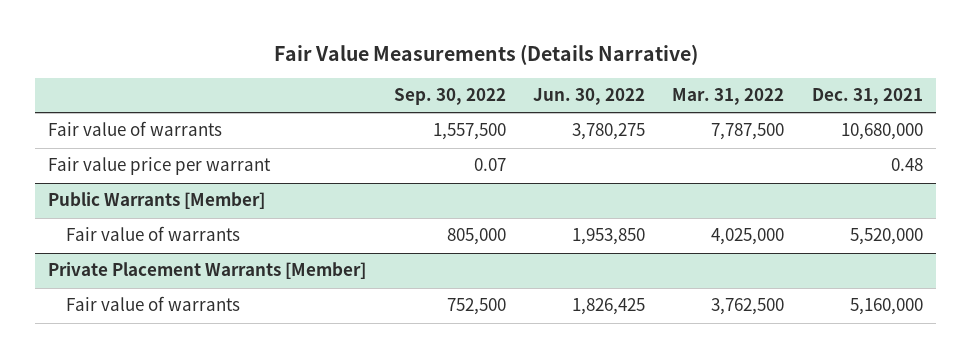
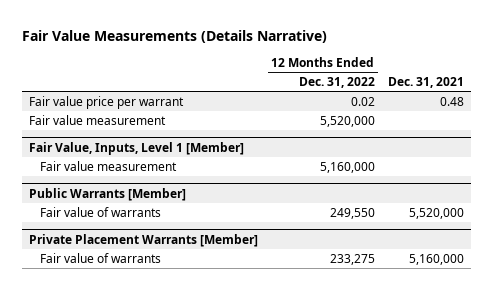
- | Sep. 30, 2022 | Jun. 30, 2022 | Mar. 31, 2022 | Dec. 31, 2021
+ | 12 Months Ended Dec. 31, 2022 | Dec. 31, 2021
- Fair value of warrants | 1,557,500 | 3,780,275 | 7,787,500 | 10,680,000
+ Fair value measurement | 5,520,000 |
+ Fair Value, Inputs, Level 1 [Member]
+ Fair value measurement | 5,160,000 |

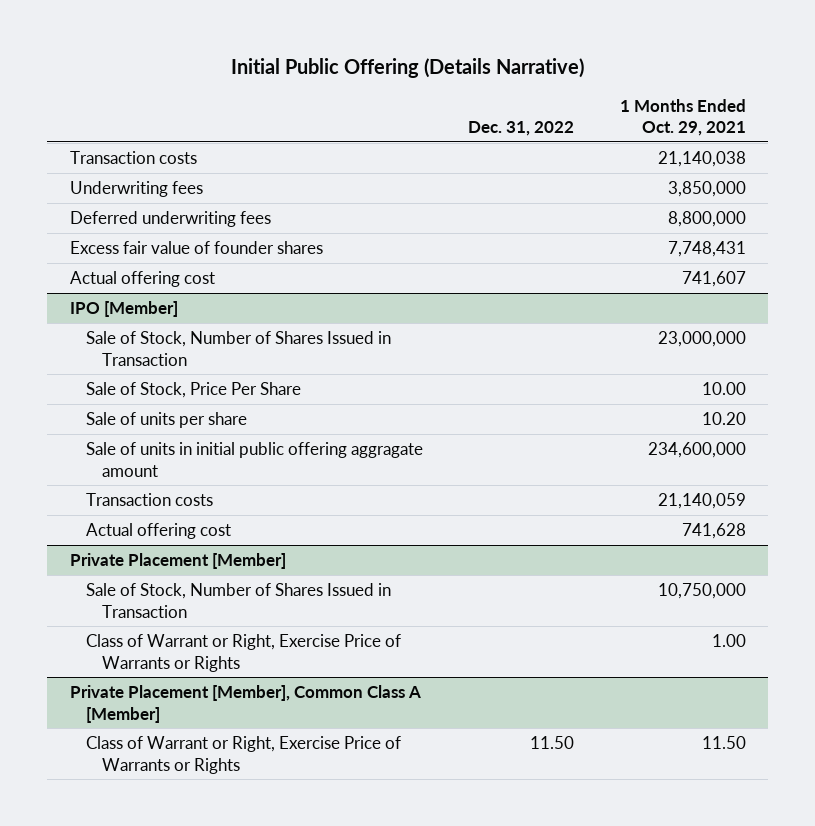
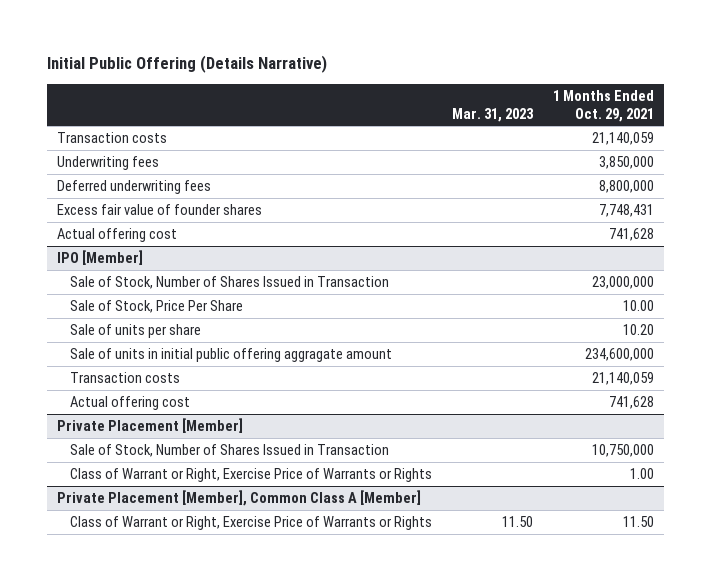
- | Dec. 31, 2022 | 1 Months Ended Oct. 29, 2021
+ | Mar. 31, 2023 | 1 Months Ended Oct. 29, 2021
- Transaction costs | | 21,140,038
+ Transaction costs | | 21,140,059
- Actual offering cost | | 741,607
+ Actual offering cost | | 741,628

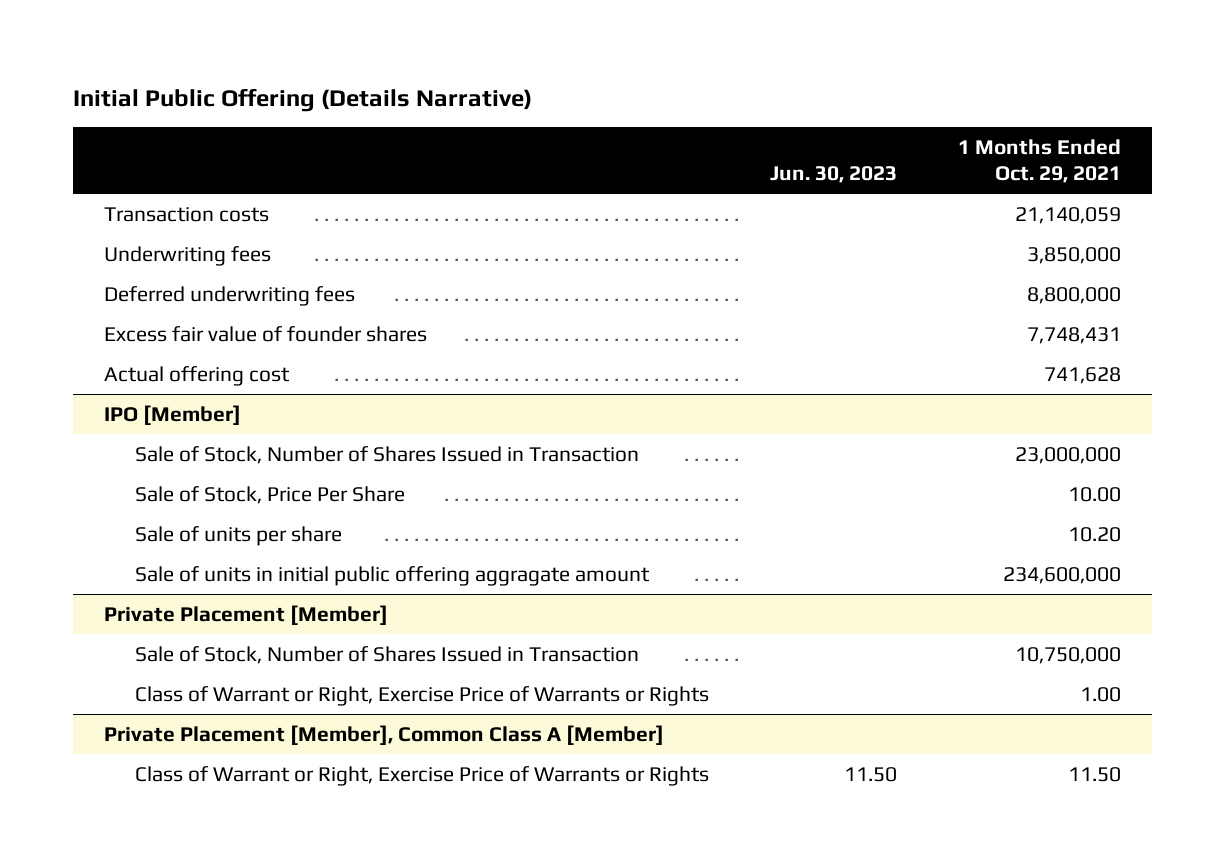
- | Mar. 31, 2023 | 1 Months Ended Oct. 29, 2021
+ | Jun. 30, 2023 | 1 Months Ended Oct. 29, 2021
@ IPO [Member]
- Transaction costs | | 21,140,059
- Actual offering cost | | 741,628

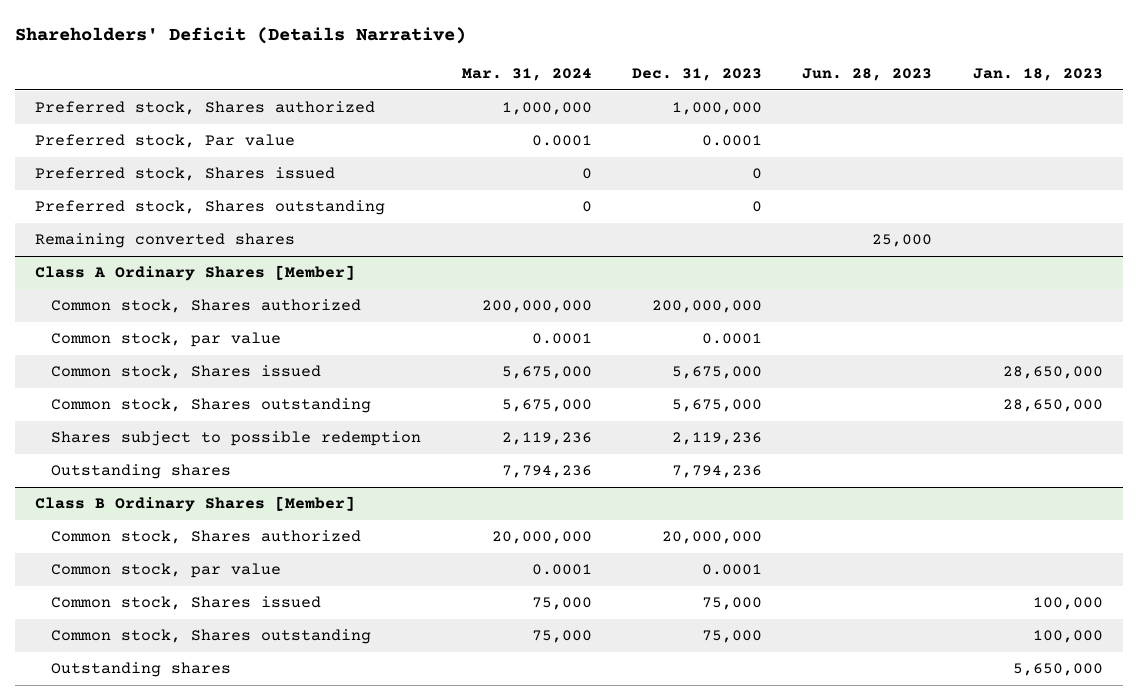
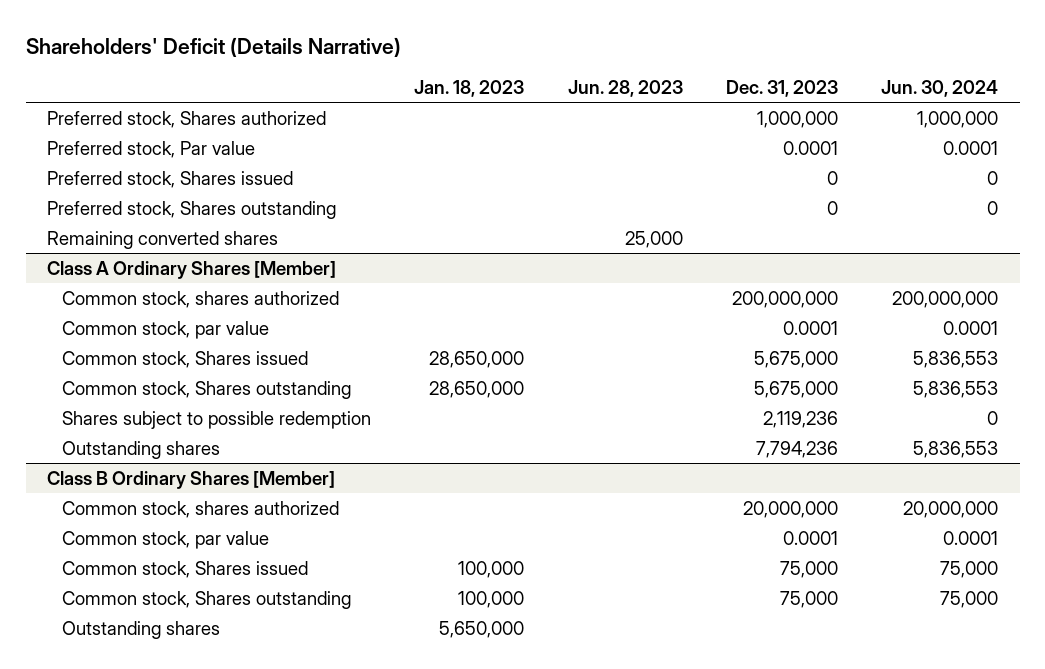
- | Mar. 31, 2024 | Dec. 31, 2023 | Jun. 28, 2023 | Jan. 18, 2023
+ | Jan. 18, 2023 | Jun. 28, 2023 | Dec. 31, 2023 | Jun. 30, 2024
@ Class A Ordinary Shares [Member]
- Common stock, Shares authorized | 200,000,000 | 200,000,000 | |
+ Common stock, shares authorized | | | 200,000,000 | 200,000,000
@ Class B Ordinary Shares [Member]
- Common stock, Shares authorized | 20,000,000 | 20,000,000 | |
+ Common stock, shares authorized | | | 20,000,000 | 20,000,000

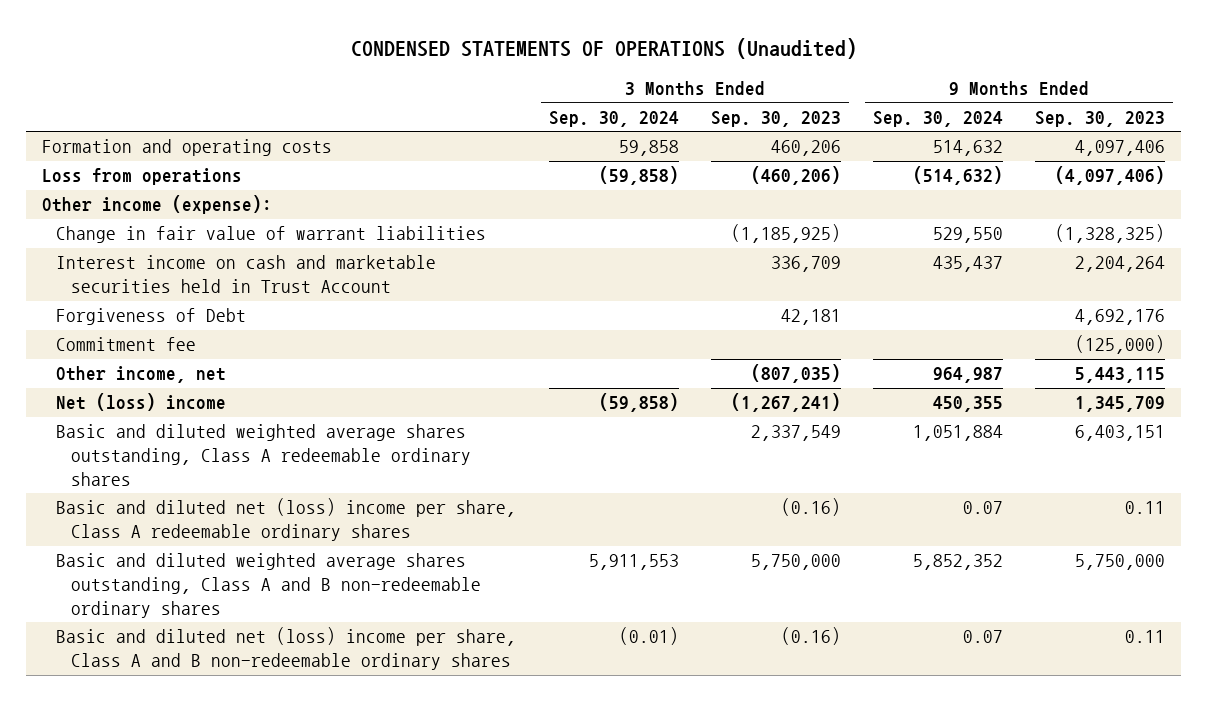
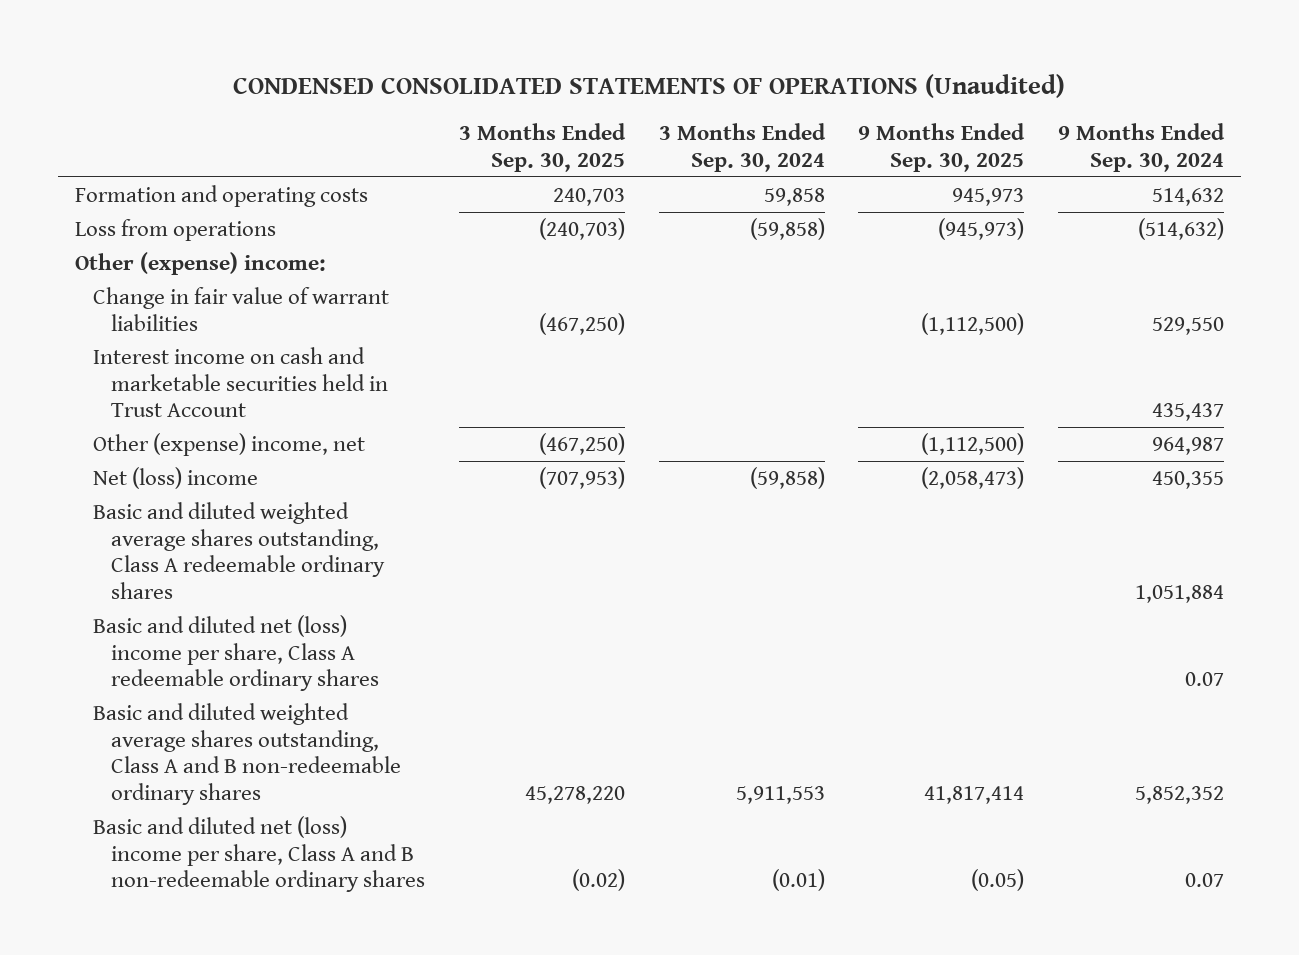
- CONDENSED STATEMENTS OF OPERATIONS (Unaudited)
+ CONDENSED CONSOLIDATED STATEMENTS OF OPERATIONS (Unaudited)
- | 3 Months Ended Sep. 30, 2024 | 3 Months Ended Sep. 30, 2023 | 9 Months Ended Sep. 30, 2024 | 9 Months Ended Sep. 30, 2023
+ | 3 Months Ended Sep. 30, 2025 | 3 Months Ended Sep. 30, 2024 | 9 Months Ended Sep. 30, 2025 | 9 Months Ended Sep. 30, 2024
- Other income (expense):
+ Other (expense) income:
- Forgiveness of Debt | | 42,181 | | 4,692,176
- Commitment fee | | | | (125,000)
- Other income, net | | (807,035) | 964,987 | 5,443,115
+ Other (expense) income, net | (467,250) | | (1,112,500) | 964,987

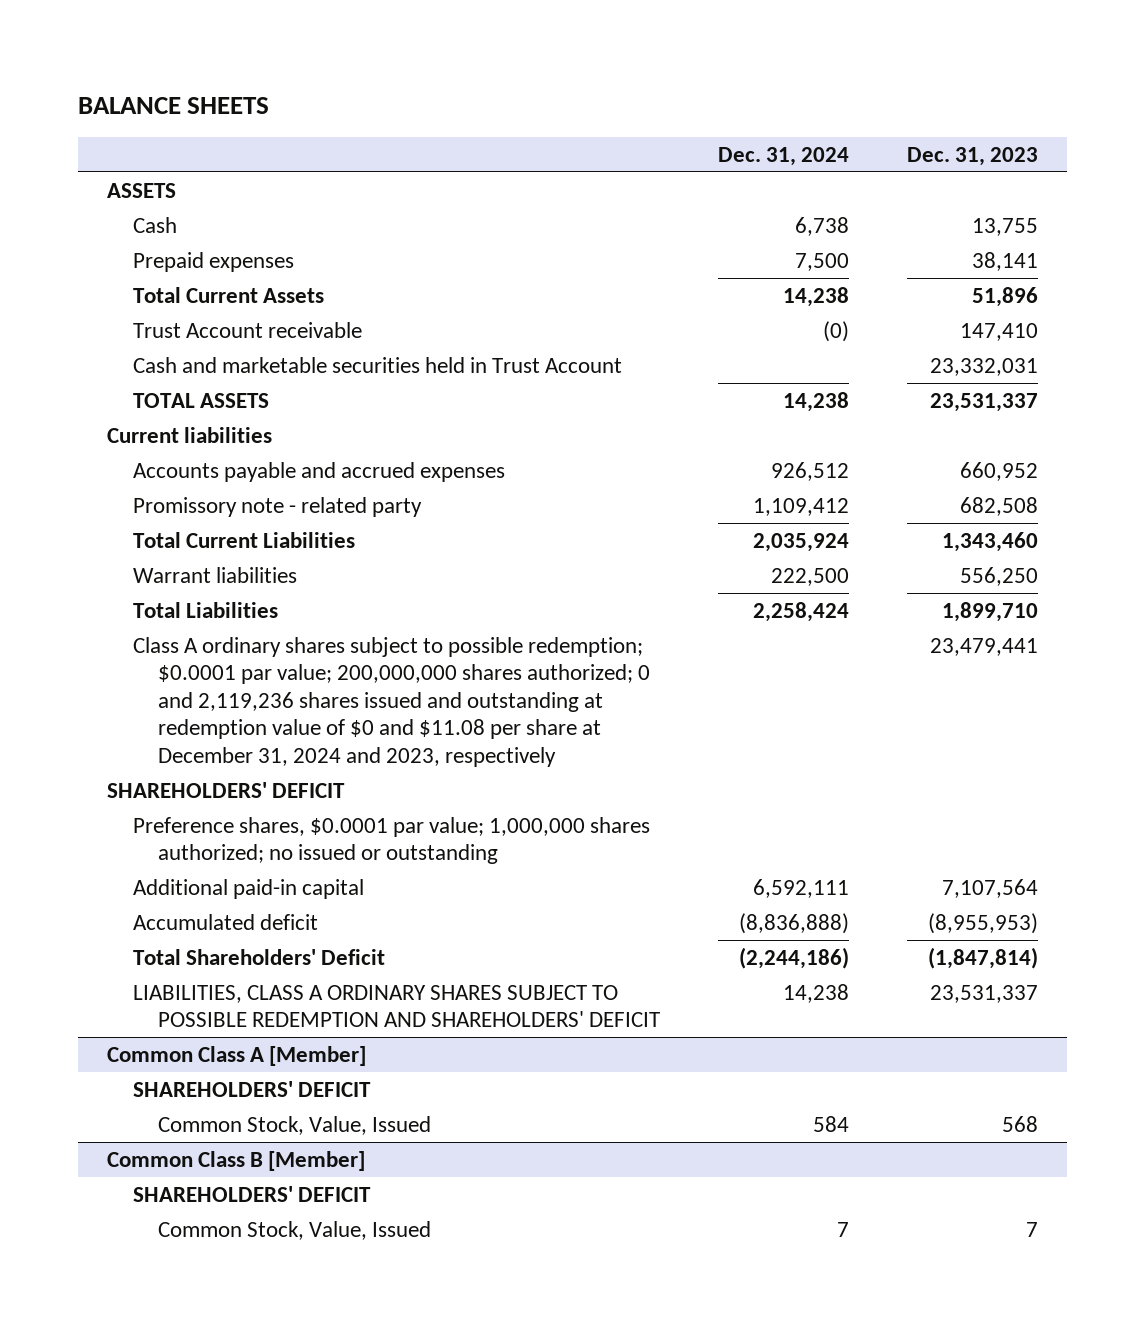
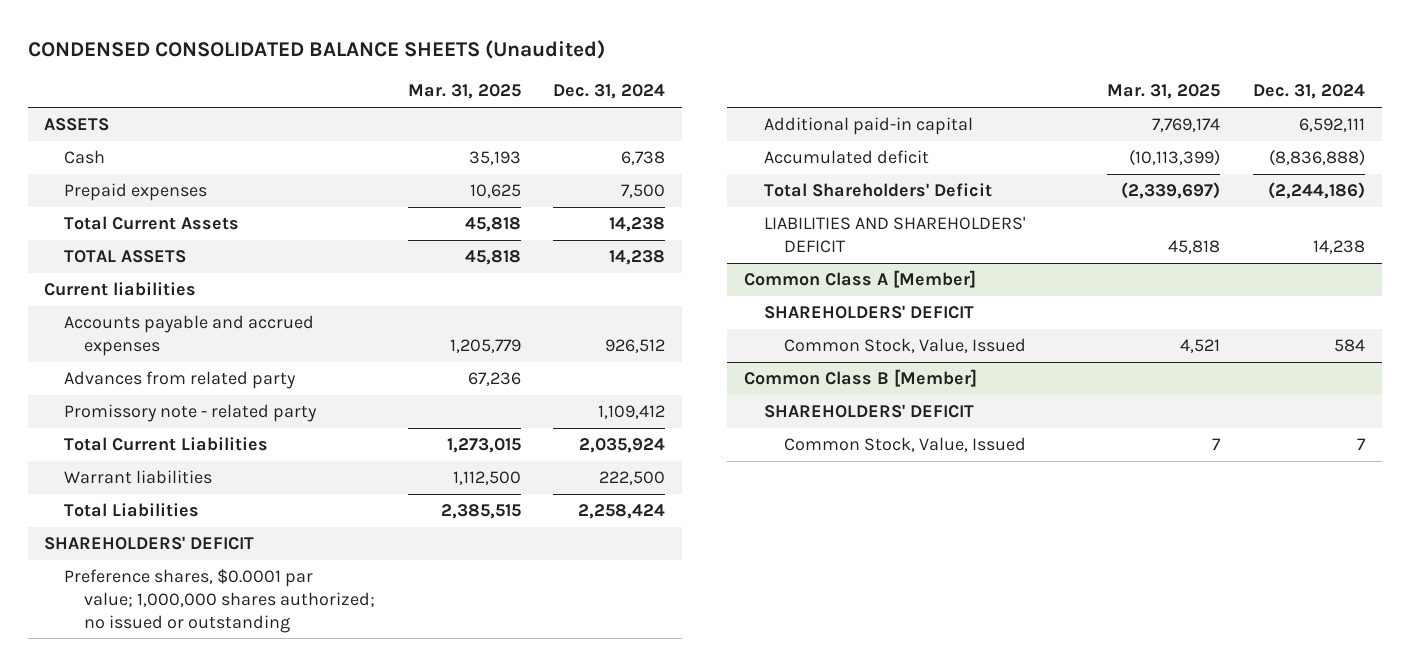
- BALANCE SHEETS
+ CONDENSED CONSOLIDATED BALANCE SHEETS (Unaudited)
- | Dec. 31, 2024 | Dec. 31, 2023
+ | Mar. 31, 2025 | Dec. 31, 2024
- Trust Account receivable | (0) | 147,410
- Cash and marketable securities held in Trust Account | | 23,332,031
+ Advances from related party | 67,236 |
- Class A ordinary shares subject to possible redemption; $0.0001 par value; 200,000,000 shares authorized; 0 and 2,119,236 shares issued and outstanding at redemption value of $0 and $11.08 per share at December 31, 2024 and 2023, respectively | | 23,479,441
- LIABILITIES, CLASS A ORDINARY SHARES SUBJECT TO POSSIBLE REDEMPTION AND SHAREHOLDERS' DEFICIT | 14,238 | 23,531,337
+ LIABILITIES AND SHAREHOLDERS' DEFICIT | 45,818 | 14,238

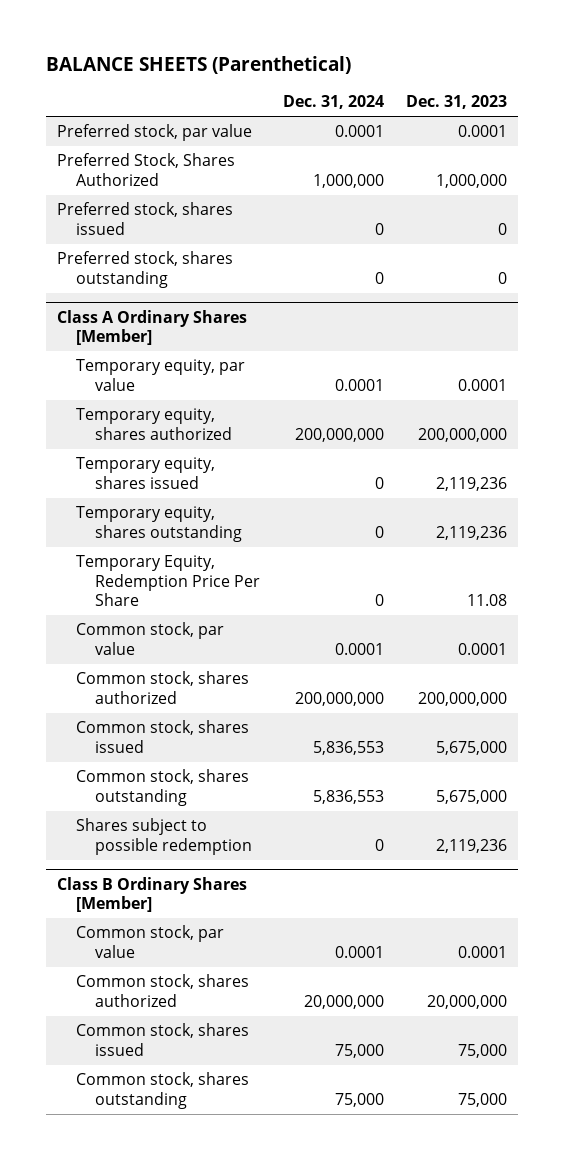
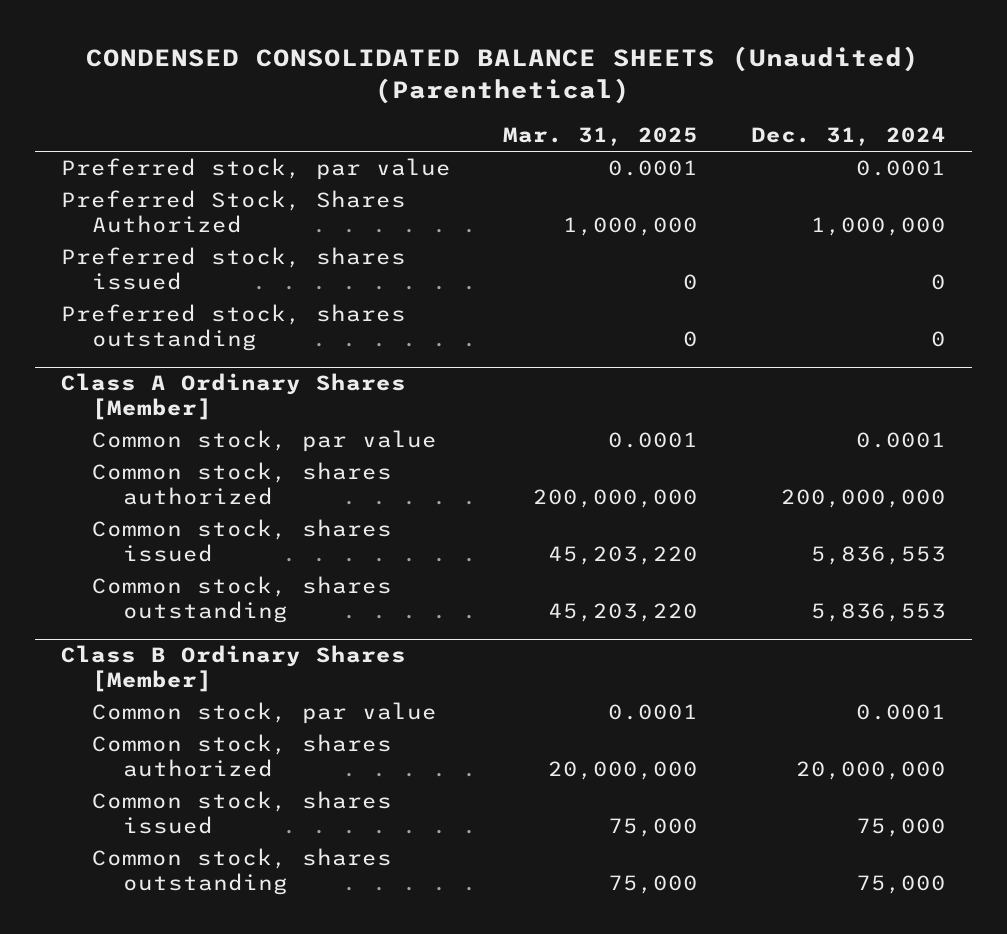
- BALANCE SHEETS (Parenthetical)
+ CONDENSED CONSOLIDATED BALANCE SHEETS (Unaudited) (Parenthetical)
- | Dec. 31, 2024 | Dec. 31, 2023
+ | Mar. 31, 2025 | Dec. 31, 2024
@ Class A Ordinary Shares [Member]
- Temporary equity, par value | 0.0001 | 0.0001
- Temporary equity, shares authorized | 200,000,000 | 200,000,000
- Temporary equity, shares issued | 0 | 2,119,236
- Temporary equity, shares outstanding | 0 | 2,119,236
- Temporary Equity, Redemption Price Per Share | 0 | 11.08
- Shares subject to possible redemption | 0 | 2,119,236

